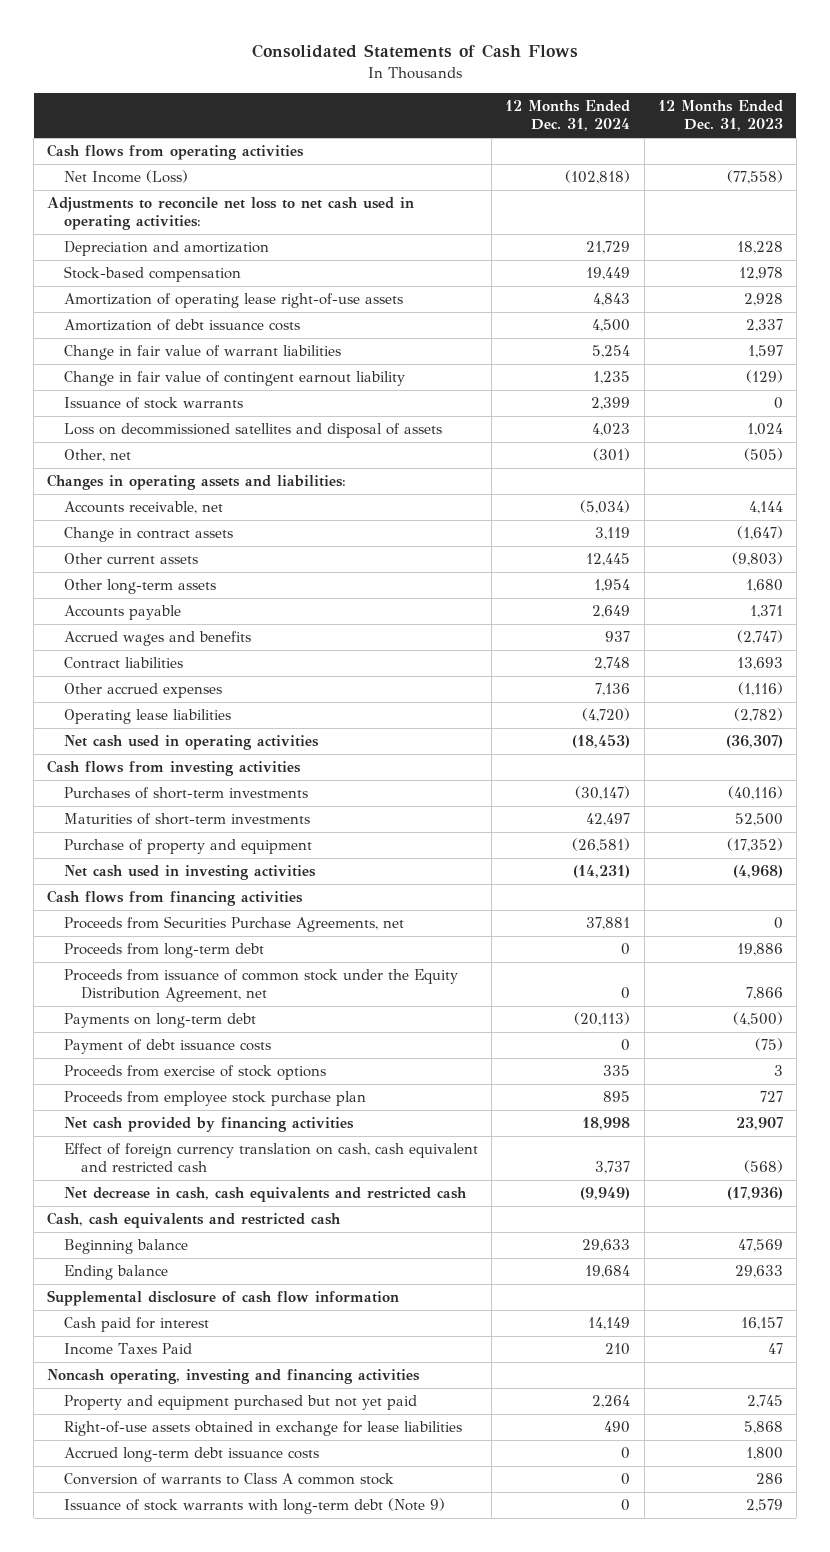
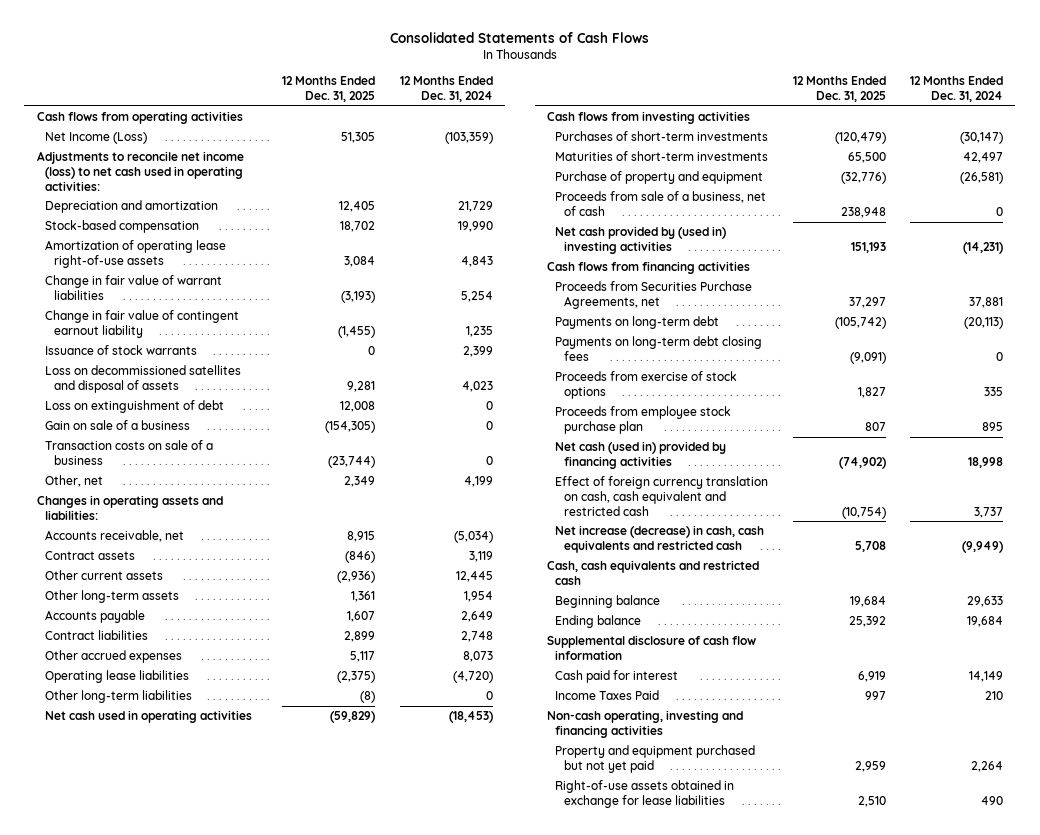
- | 12 Months Ended Dec. 31, 2024 | 12 Months Ended Dec. 31, 2023
+ | 12 Months Ended Dec. 31, 2025 | 12 Months Ended Dec. 31, 2024
- Net Income (Loss) | (102,818) | (77,558)
- Adjustments to reconcile net loss to net cash used in operating activities:
+ Net Income (Loss) | 51,305 | (103,359)
+ Adjustments to reconcile net income (loss) to net cash used in operating activities:
- Stock-based compensation | 19,449 | 12,978
+ Stock-based compensation | 18,702 | 19,990
- Amortization of debt issuance costs | 4,500 | 2,337
- Other, net | (301) | (505)
+ Loss on extinguishment of debt | 12,008 | 0
+ Gain on sale of a business | (154,305) | 0
+ Transaction costs on sale of a business | (23,744) | 0
+ Other, net | 2,349 | 4,199
- Change in contract assets | 3,119 | (1,647)
+ Contract assets | (846) | 3,119
- Accrued wages and benefits | 937 | (2,747)
- Other accrued expenses | 7,136 | (1,116)
+ Other accrued expenses | 5,117 | 8,073
+ Other long-term liabilities | (8) | 0
- Net cash used in investing activities | (14,231) | (4,968)
+ Proceeds from sale of a business, net of cash | 238,948 | 0
+ Net cash provided by (used in) investing activities | 151,193 | (14,231)
- Proceeds from long-term debt | 0 | 19,886
- Proceeds from issuance of common stock under the Equity Distribution Agreement, net | 0 | 7,866
- Payment of debt issuance costs | 0 | (75)
+ Payments on long-term debt closing fees | (9,091) | 0
- Net cash provided by financing activities | 18,998 | 23,907
+ Net cash (used in) provided by financing activities | (74,902) | 18,998
- Net decrease in cash, cash equivalents and restricted cash | (9,949) | (17,936)
+ Net increase (decrease) in cash, cash equivalents and restricted cash | 5,708 | (9,949)
- Noncash operating, investing and financing activities
+ Non-cash operating, investing and financing activities
- Accrued long-term debt issuance costs | 0 | 1,800
- Conversion of warrants to Class A common stock | 0 | 286
- Issuance of stock warrants with long-term debt (Note 9) | 0 | 2,579

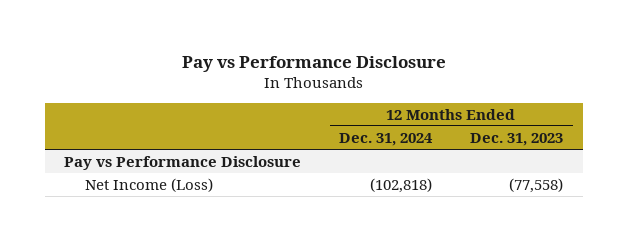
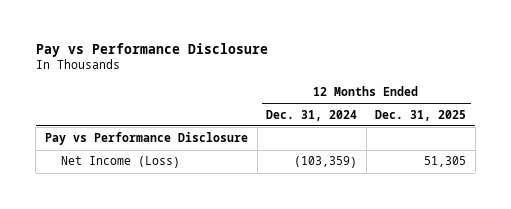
- | 12 Months Ended Dec. 31, 2024 | 12 Months Ended Dec. 31, 2023
+ | 12 Months Ended Dec. 31, 2024 | 12 Months Ended Dec. 31, 2025
- Net Income (Loss) | (102,818) | (77,558)
+ Net Income (Loss) | (103,359) | 51,305

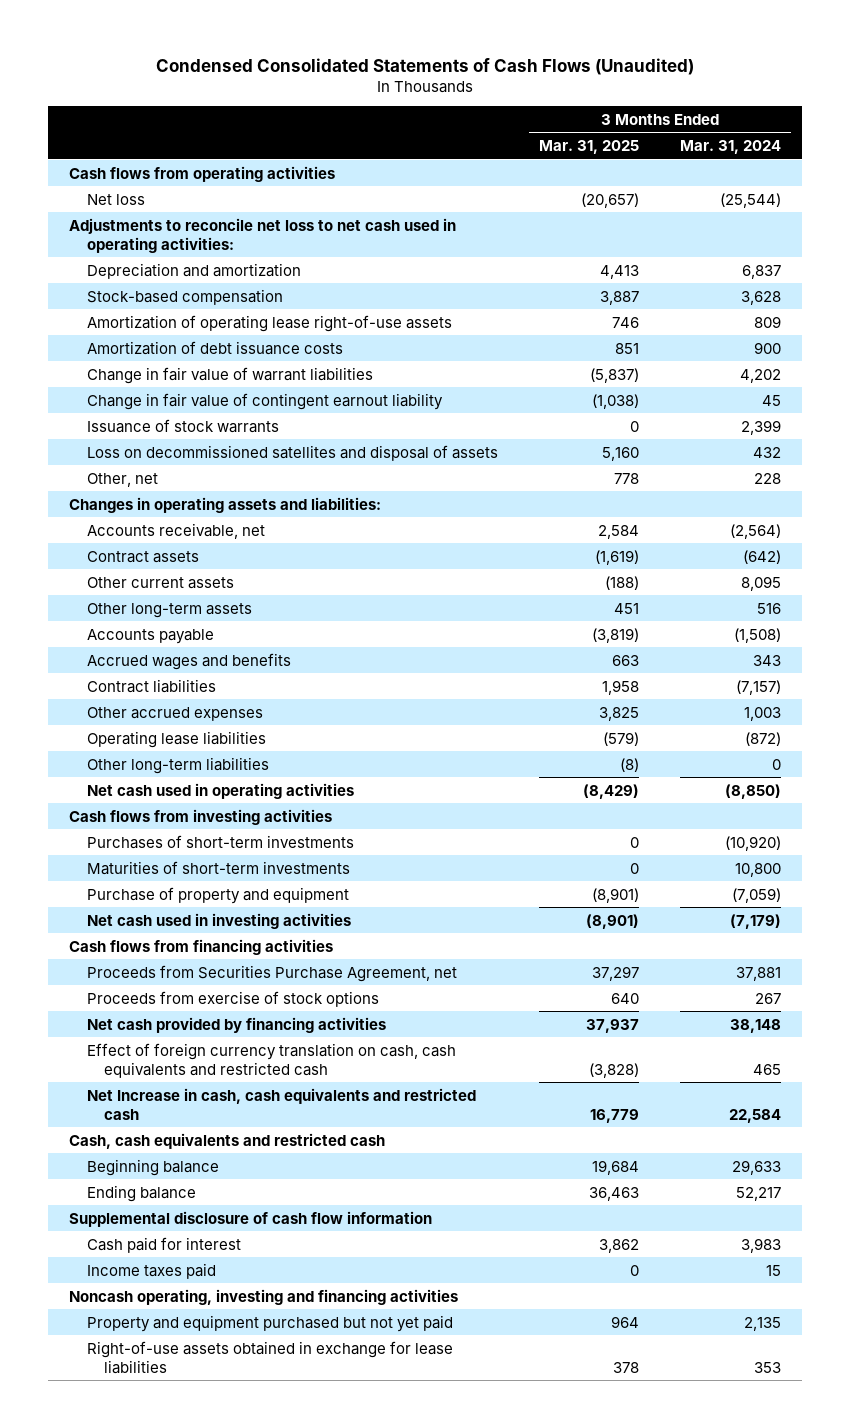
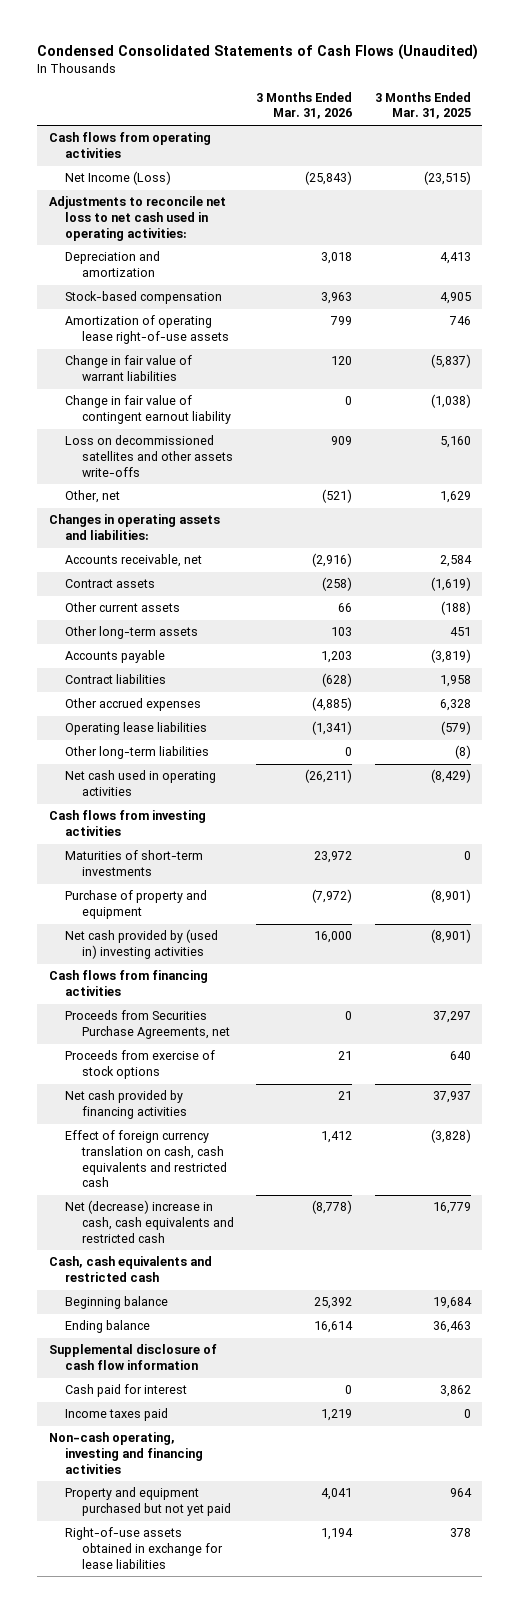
- | 3 Months Ended Mar. 31, 2025 | 3 Months Ended Mar. 31, 2024
+ | 3 Months Ended Mar. 31, 2026 | 3 Months Ended Mar. 31, 2025
- Net loss | (20,657) | (25,544)
+ Net Income (Loss) | (25,843) | (23,515)
- Stock-based compensation | 3,887 | 3,628
+ Stock-based compensation | 3,963 | 4,905
- Amortization of debt issuance costs | 851 | 900
- Issuance of stock warrants | 0 | 2,399
- Loss on decommissioned satellites and disposal of assets | 5,160 | 432
- Other, net | 778 | 228
+ Loss on decommissioned satellites and other assets write-offs | 909 | 5,160
+ Other, net | (521) | 1,629
- Accrued wages and benefits | 663 | 343
- Other accrued expenses | 3,825 | 1,003
+ Other accrued expenses | (4,885) | 6,328
- Purchases of short-term investments | 0 | (10,920)
- Net cash used in investing activities | (8,901) | (7,179)
+ Net cash provided by (used in) investing activities | 16,000 | (8,901)
- Proceeds from Securities Purchase Agreement, net | 37,297 | 37,881
+ Proceeds from Securities Purchase Agreements, net | 0 | 37,297
- Net Increase in cash, cash equivalents and restricted cash | 16,779 | 22,584
+ Net (decrease) increase in cash, cash equivalents and restricted cash | (8,778) | 16,779
- Noncash operating, investing and financing activities
+ Non-cash operating, investing and financing activities

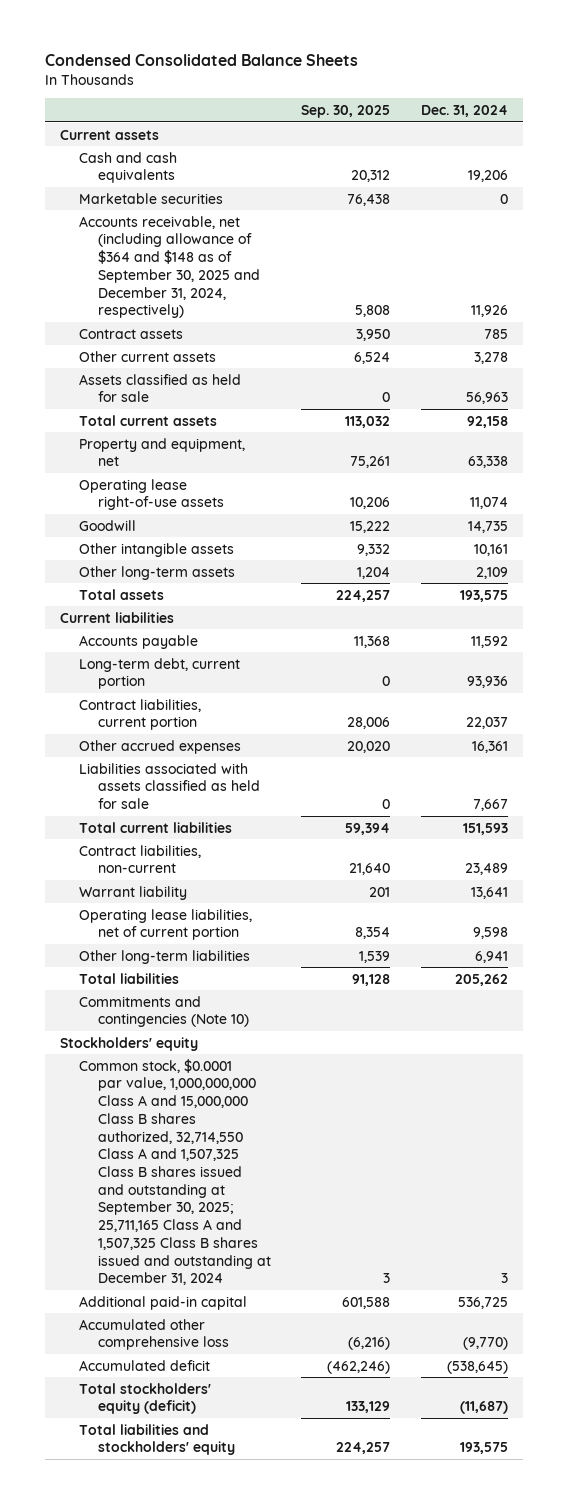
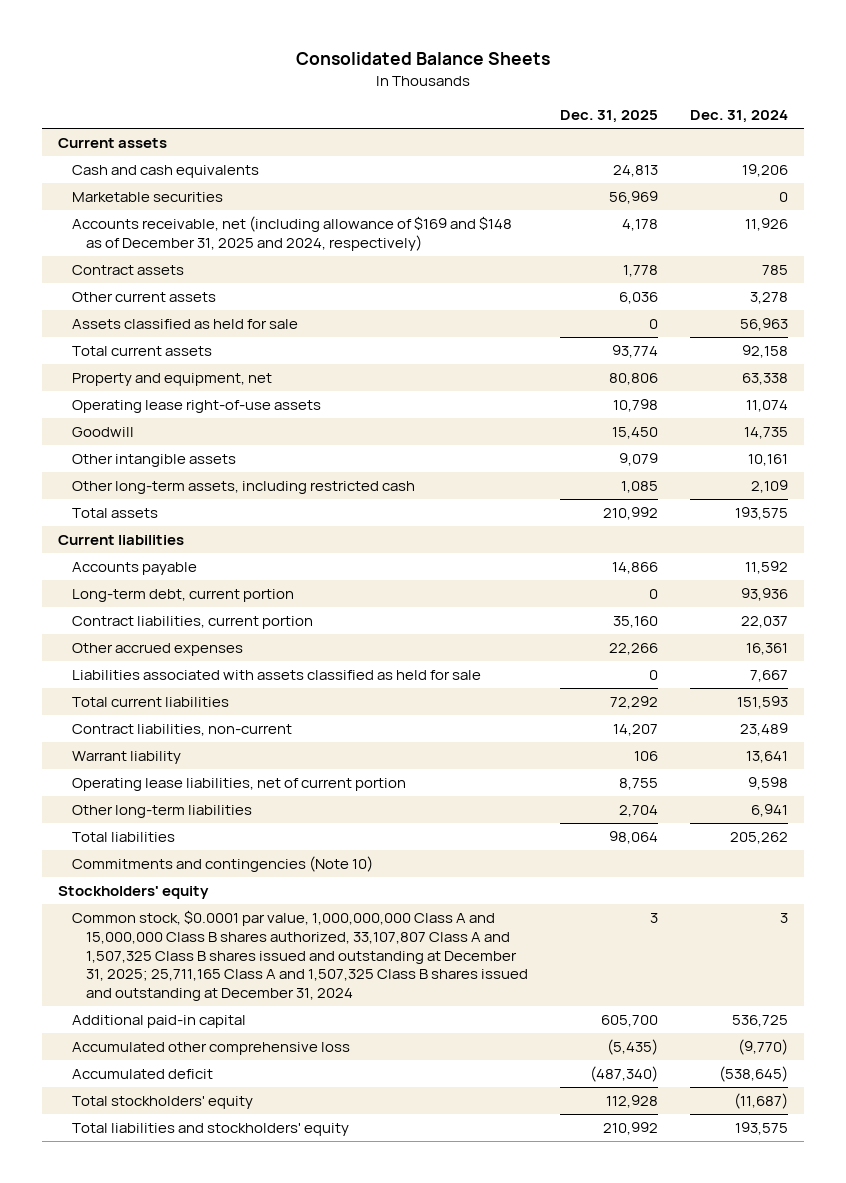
- Condensed Consolidated Balance Sheets
+ Consolidated Balance Sheets
- | Sep. 30, 2025 | Dec. 31, 2024
+ | Dec. 31, 2025 | Dec. 31, 2024
- Accounts receivable, net (including allowance of $364 and $148 as of September 30, 2025 and December 31, 2024, respectively) | 5,808 | 11,926
+ Accounts receivable, net (including allowance of $169 and $148 as of December 31, 2025 and 2024, respectively) | 4,178 | 11,926
- Other long-term assets | 1,204 | 2,109
+ Other long-term assets, including restricted cash | 1,085 | 2,109
- Common stock, $0.0001 par value, 1,000,000,000 Class A and 15,000,000 Class B shares authorized, 32,714,550 Class A and 1,507,325 Class B shares issued and outstanding at September 30, 2025; 25,711,165 Class A and 1,507,325 Class B shares issued and outstanding at December 31, 2024 | 3 | 3
+ Common stock, $0.0001 par value, 1,000,000,000 Class A and 15,000,000 Class B shares authorized, 33,107,807 Class A and 1,507,325 Class B shares issued and outstanding at December 31, 2025; 25,711,165 Class A and 1,507,325 Class B shares issued and outstanding at December 31, 2024 | 3 | 3
- Total stockholders' equity (deficit) | 133,129 | (11,687)
+ Total stockholders' equity | 112,928 | (11,687)

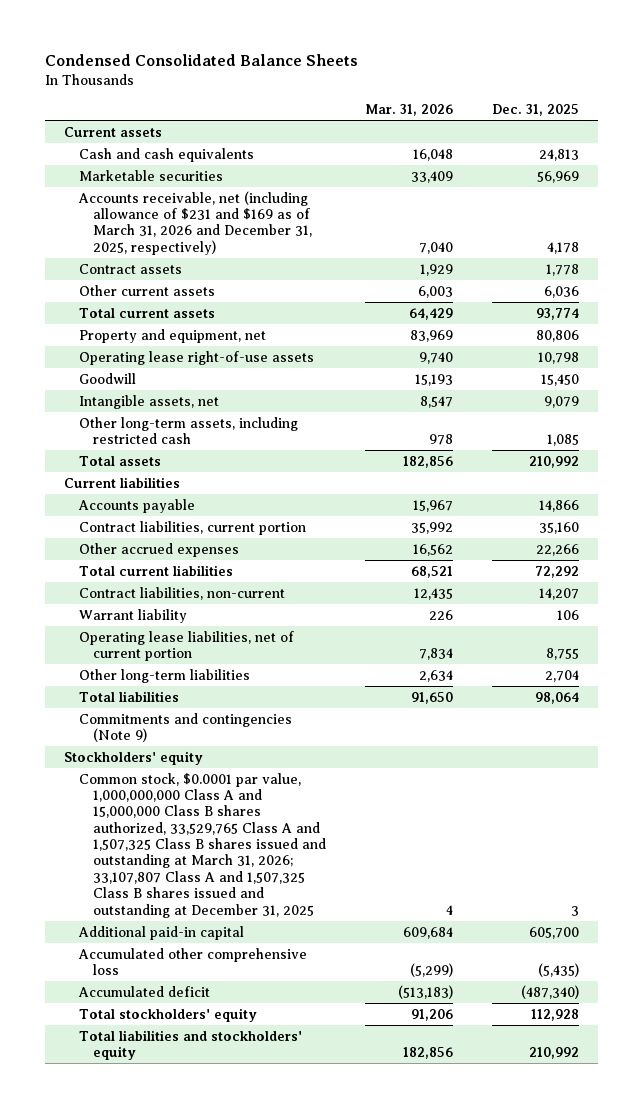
- Consolidated Balance Sheets
+ Condensed Consolidated Balance Sheets
- | Dec. 31, 2025 | Dec. 31, 2024
+ | Mar. 31, 2026 | Dec. 31, 2025
- Accounts receivable, net (including allowance of $169 and $148 as of December 31, 2025 and 2024, respectively) | 4,178 | 11,926
+ Accounts receivable, net (including allowance of $231 and $169 as of March 31, 2026 and December 31, 2025, respectively) | 7,040 | 4,178
- Assets classified as held for sale | 0 | 56,963
- Other intangible assets | 9,079 | 10,161
+ Intangible assets, net | 8,547 | 9,079
- Long-term debt, current portion | 0 | 93,936
- Liabilities associated with assets classified as held for sale | 0 | 7,667
- Commitments and contingencies (Note 10)
+ Commitments and contingencies (Note 9)
- Common stock, $0.0001 par value, 1,000,000,000 Class A and 15,000,000 Class B shares authorized, 33,107,807 Class A and 1,507,325 Class B shares issued and outstanding at December 31, 2025; 25,711,165 Class A and 1,507,325 Class B shares issued and outstanding at December 31, 2024 | 3 | 3
+ Common stock, $0.0001 par value, 1,000,000,000 Class A and 15,000,000 Class B shares authorized, 33,529,765 Class A and 1,507,325 Class B shares issued and outstanding at March 31, 2026; 33,107,807 Class A and 1,507,325 Class B shares issued and outstanding at December 31, 2025 | 4 | 3

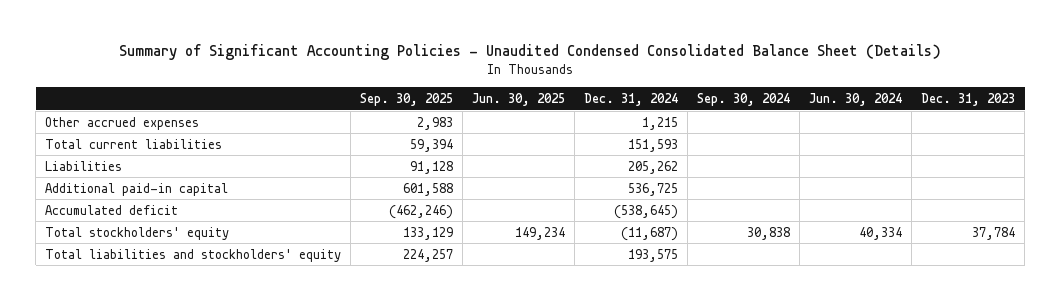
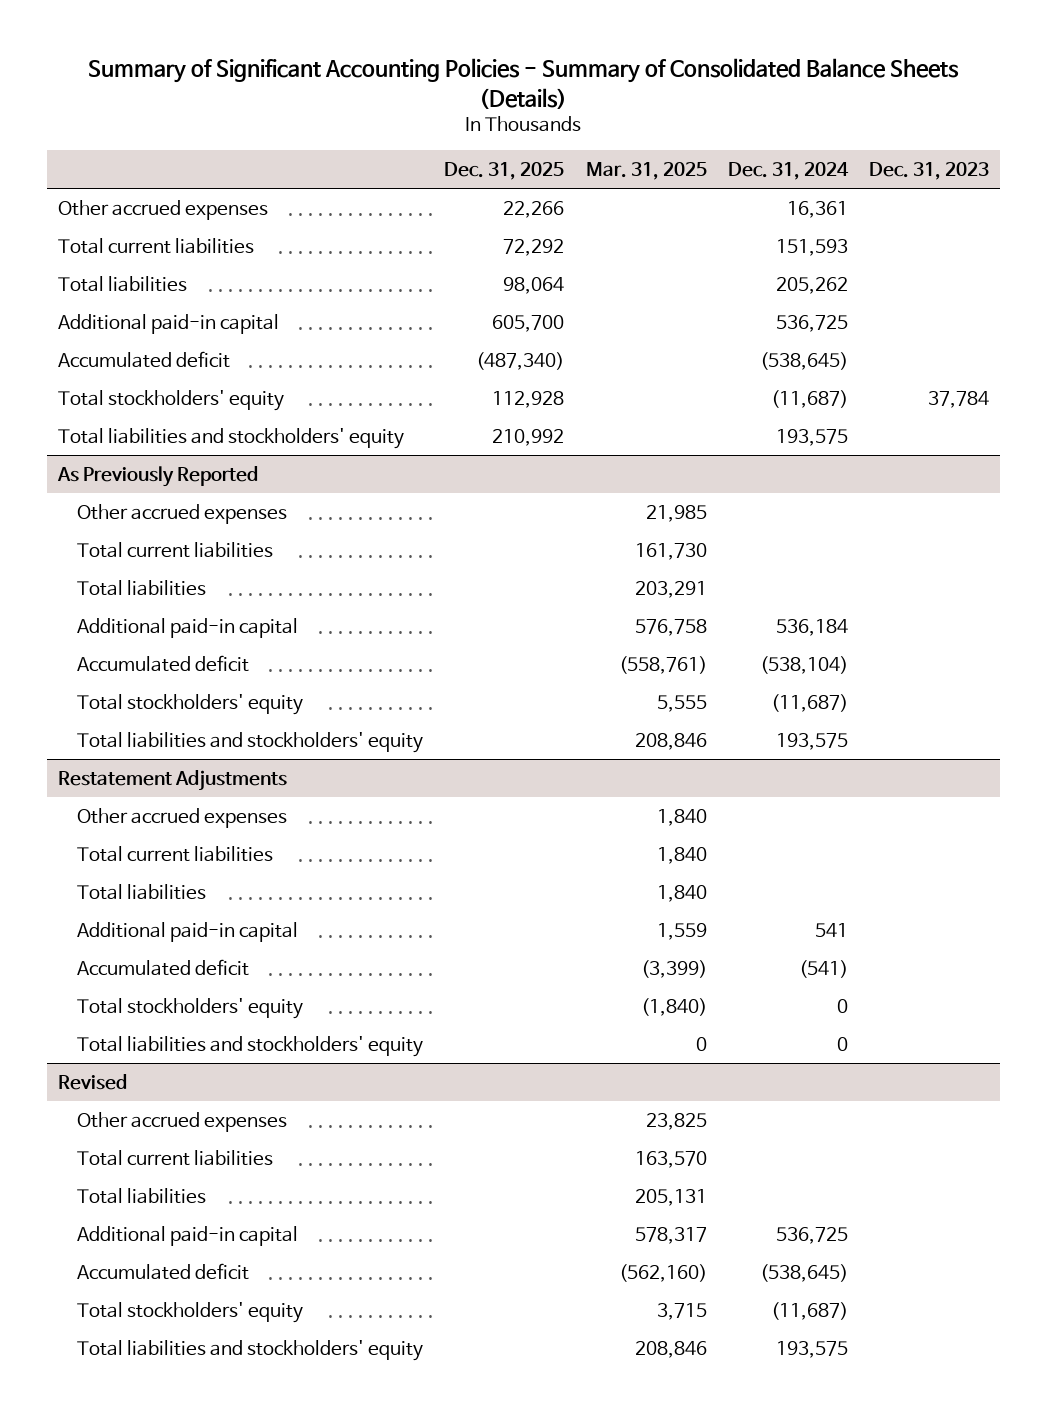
- Summary of Significant Accounting Policies - Unaudited Condensed Consolidated Balance Sheet (Details)
+ Summary of Significant Accounting Policies - Summary of Consolidated Balance Sheets (Details)
- | Sep. 30, 2025 | Jun. 30, 2025 | Dec. 31, 2024 | Sep. 30, 2024 | Jun. 30, 2024 | Dec. 31, 2023
+ | Dec. 31, 2025 | Mar. 31, 2025 | Dec. 31, 2024 | Dec. 31, 2023
- Other accrued expenses | 2,983 | | 1,215 | | |
+ Other accrued expenses | 22,266 | | 16,361 |
- Liabilities | 91,128 | | 205,262 | | |
+ Total liabilities | 98,064 | | 205,262 |
+ As Previously Reported
+ Other accrued expenses | | 21,985 | |
+ Total current liabilities | | 161,730 | |
+ Total liabilities | | 203,291 | |
+ Additional paid-in capital | | 576,758 | 536,184 |
+ Accumulated deficit | | (558,761) | (538,104) |
+ Total stockholders' equity | | 5,555 | (11,687) |
+ Total liabilities and stockholders' equity | | 208,846 | 193,575 |
+ Restatement Adjustments
+ Other accrued expenses | | 1,840 | |
+ Total current liabilities | | 1,840 | |
+ Total liabilities | | 1,840 | |
+ Additional paid-in capital | | 1,559 | 541 |
+ Accumulated deficit | | (3,399) | (541) |
+ Total stockholders' equity | | (1,840) | 0 |
+ Total liabilities and stockholders' equity | | 0 | 0 |
+ Revised
+ Other accrued expenses | | 23,825 | |
+ Total current liabilities | | 163,570 | |
+ Total liabilities | | 205,131 | |
+ Additional paid-in capital | | 578,317 | 536,725 |
+ Accumulated deficit | | (562,160) | (538,645) |
+ Total stockholders' equity | | 3,715 | (11,687) |
+ Total liabilities and stockholders' equity | | 208,846 | 193,575 |

